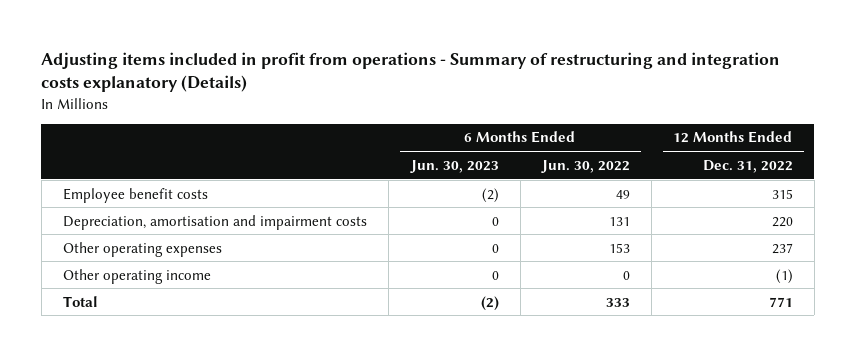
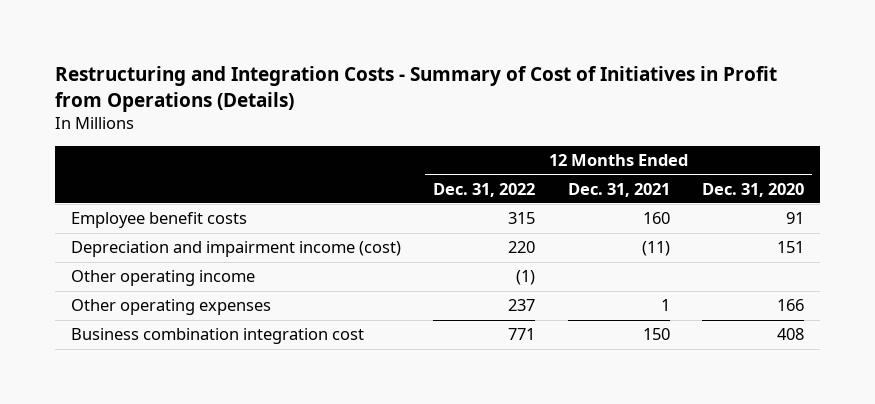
- Adjusting items included in profit from operations - Summary of restructuring and integration costs explanatory (Details)
+ Restructuring and Integration Costs - Summary of Cost of Initiatives in Profit from Operations (Details)
- | 6 Months Ended Jun. 30, 2023 | 6 Months Ended Jun. 30, 2022 | 12 Months Ended Dec. 31, 2022
+ | 12 Months Ended Dec. 31, 2022 | 12 Months Ended Dec. 31, 2021 | 12 Months Ended Dec. 31, 2020
- Depreciation, amortisation and impairment costs | 0 | 131 | 220
+ Depreciation and impairment income (cost) | 220 | (11) | 151
- Total | (2) | 333 | 771
moved down: Other operating expenses | 237 | 1 | 166
+ Business combination integration cost | 771 | 150 | 408

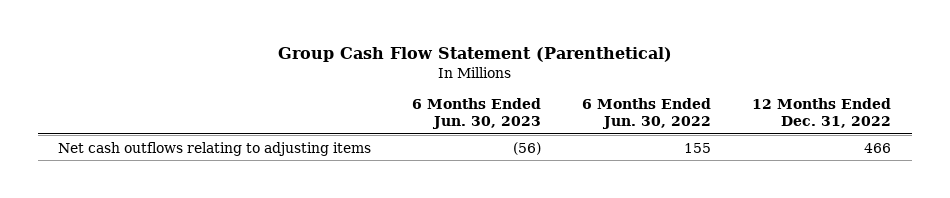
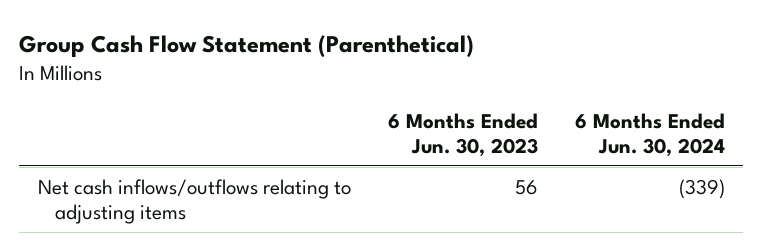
- | 6 Months Ended Jun. 30, 2023 | 6 Months Ended Jun. 30, 2022 | 12 Months Ended Dec. 31, 2022
+ | 6 Months Ended Jun. 30, 2023 | 6 Months Ended Jun. 30, 2024
- Net cash outflows relating to adjusting items | (56) | 155 | 466
+ Net cash inflows/outflows relating to adjusting items | 56 | (339)

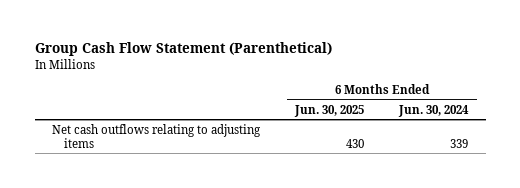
- | 6 Months Ended Jun. 30, 2023 | 6 Months Ended Jun. 30, 2024
+ | 6 Months Ended Jun. 30, 2025 | 6 Months Ended Jun. 30, 2024
- Net cash inflows/outflows relating to adjusting items | 56 | (339)
+ Net cash outflows relating to adjusting items | 430 | 339

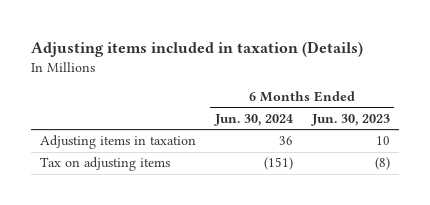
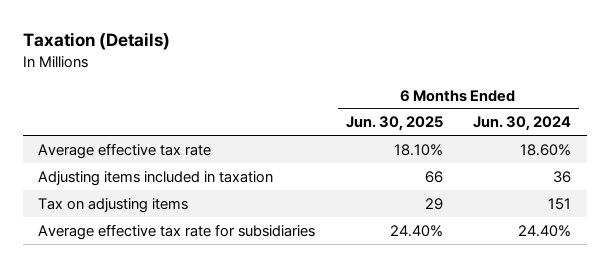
- Adjusting items included in taxation (Details)
+ Taxation (Details)
- | 6 Months Ended Jun. 30, 2024 | 6 Months Ended Jun. 30, 2023
+ | 6 Months Ended Jun. 30, 2025 | 6 Months Ended Jun. 30, 2024
- Adjusting items in taxation | 36 | 10
- Tax on adjusting items | (151) | (8)
+ Average effective tax rate | 18.10% | 18.60%
+ Adjusting items included in taxation | 66 | 36
+ Tax on adjusting items | 29 | 151
+ Average effective tax rate for subsidiaries | 24.40% | 24.40%

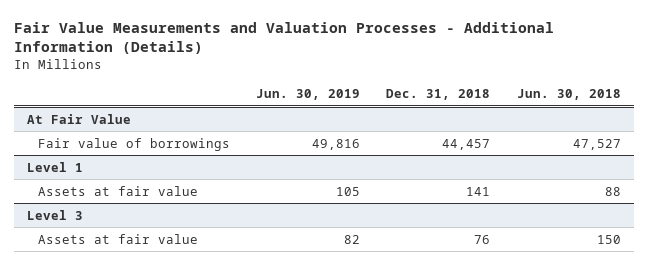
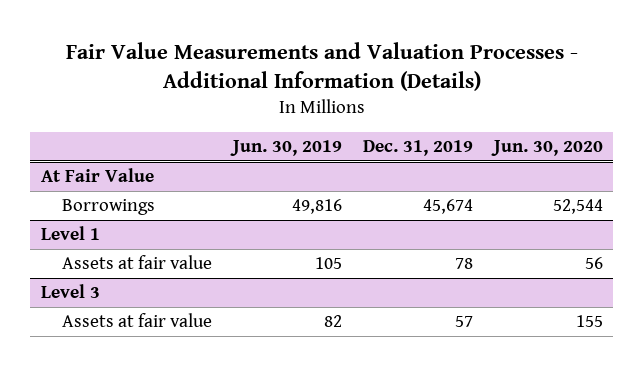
- | Jun. 30, 2019 | Dec. 31, 2018 | Jun. 30, 2018
+ | Jun. 30, 2019 | Dec. 31, 2019 | Jun. 30, 2020
@ At Fair Value
- Fair value of borrowings | 49,816 | 44,457 | 47,527
+ Borrowings | 49,816 | 45,674 | 52,544

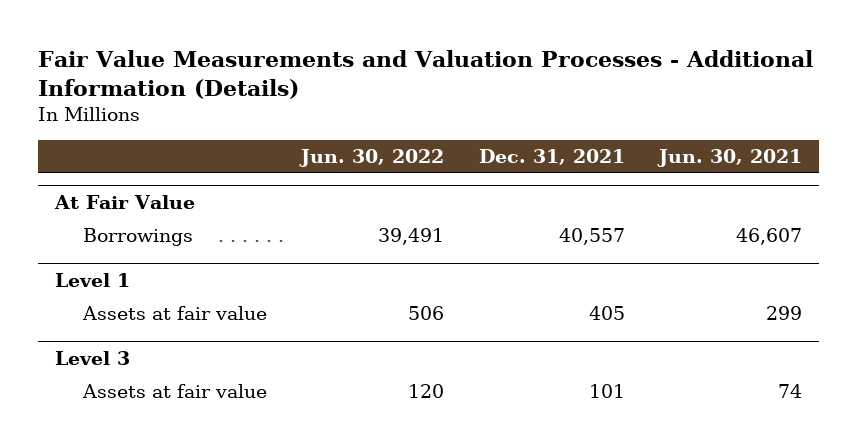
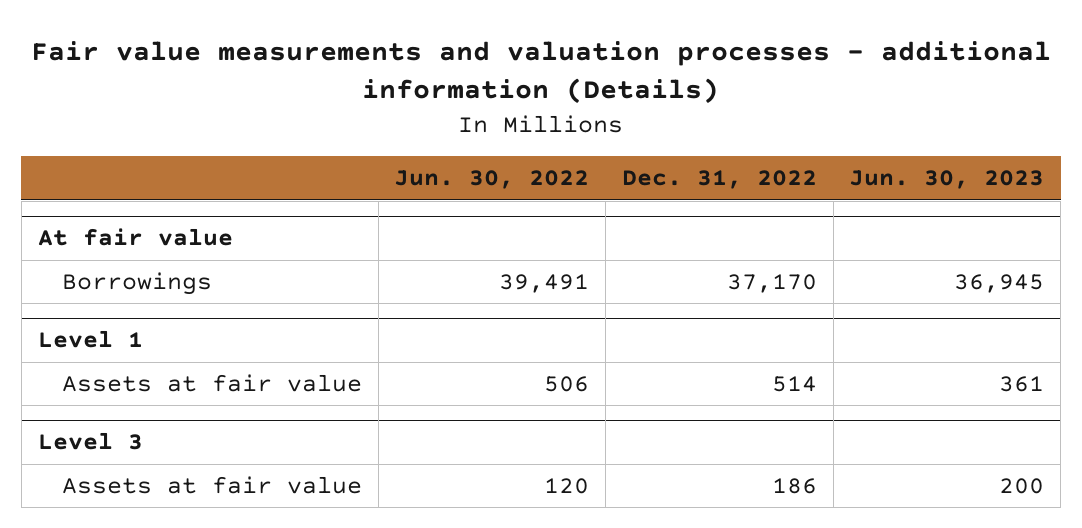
- Fair Value Measurements and Valuation Processes - Additional Information (Details)
+ Fair value measurements and valuation processes - additional information (Details)
- | Jun. 30, 2022 | Dec. 31, 2021 | Jun. 30, 2021
+ | Jun. 30, 2022 | Dec. 31, 2022 | Jun. 30, 2023
- At Fair Value
+ At fair value

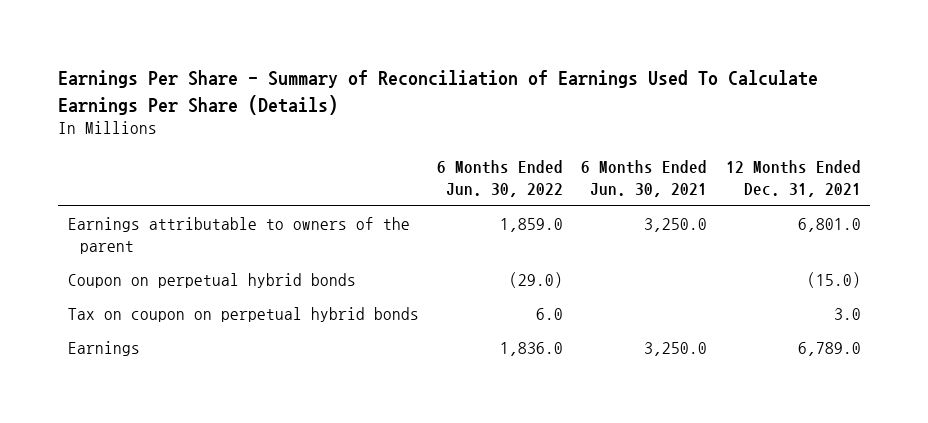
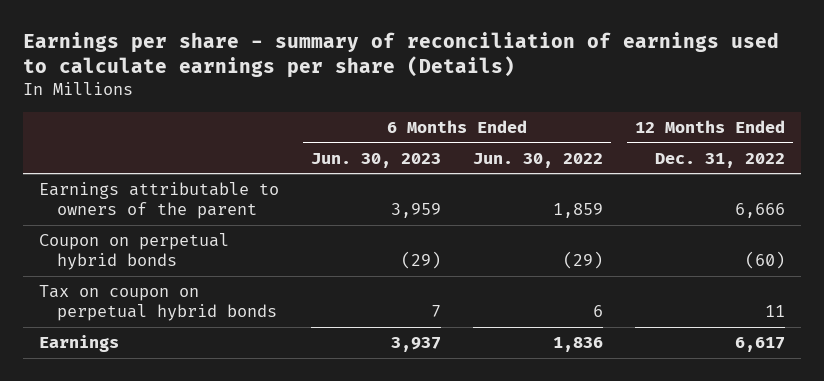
- Earnings Per Share - Summary of Reconciliation of Earnings Used To Calculate Earnings Per Share (Details)
+ Earnings per share - summary of reconciliation of earnings used to calculate earnings per share (Details)
- | 6 Months Ended Jun. 30, 2022 | 6 Months Ended Jun. 30, 2021 | 12 Months Ended Dec. 31, 2021
+ | 6 Months Ended Jun. 30, 2023 | 6 Months Ended Jun. 30, 2022 | 12 Months Ended Dec. 31, 2022
- Earnings attributable to owners of the parent | 1,859.0 | 3,250.0 | 6,801.0
- Coupon on perpetual hybrid bonds | (29.0) | | (15.0)
- Tax on coupon on perpetual hybrid bonds | 6.0 | | 3.0
- Earnings | 1,836.0 | 3,250.0 | 6,789.0
+ Earnings attributable to owners of the parent | 3,959 | 1,859 | 6,666
+ Coupon on perpetual hybrid bonds | (29) | (29) | (60)
+ Tax on coupon on perpetual hybrid bonds | 7 | 6 | 11
+ Earnings | 3,937 | 1,836 | 6,617

